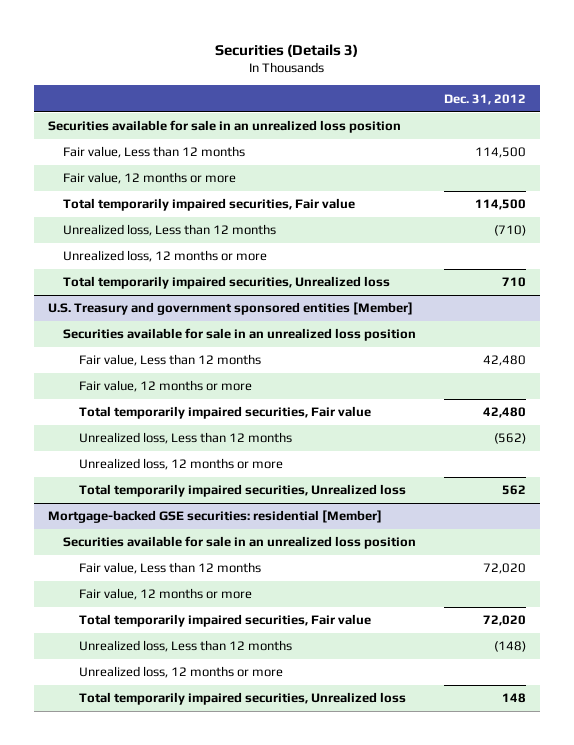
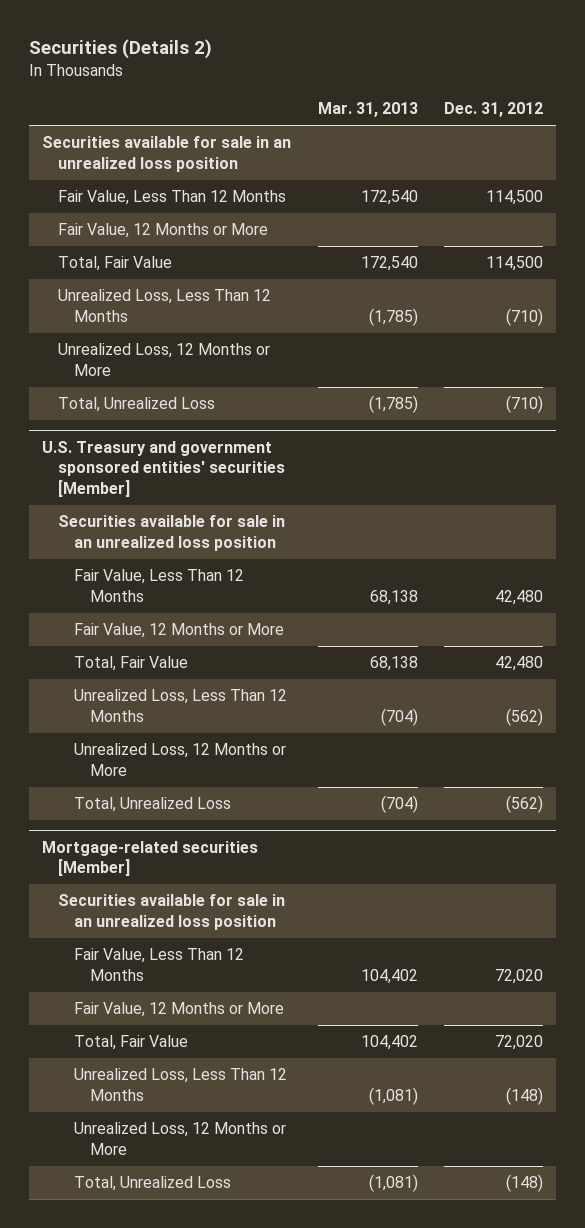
- Securities (Details 3)
+ Securities (Details 2)
- | Dec. 31, 2012
+ | Mar. 31, 2013 | Dec. 31, 2012
- Fair value, Less than 12 months | 114,500
- Fair value, 12 months or more
- Total temporarily impaired securities, Fair value | 114,500
- Unrealized loss, Less than 12 months | (710)
- Unrealized loss, 12 months or more
- Total temporarily impaired securities, Unrealized loss | 710
- U.S. Treasury and government sponsored entities [Member]
+ Fair Value, Less Than 12 Months | 172,540 | 114,500
+ Fair Value, 12 Months or More
+ Total, Fair Value | 172,540 | 114,500
+ Unrealized Loss, Less Than 12 Months | (1,785) | (710)
+ Unrealized Loss, 12 Months or More
+ Total, Unrealized Loss | (1,785) | (710)
+ U.S. Treasury and government sponsored entities' securities [Member]
- Fair value, Less than 12 months | 42,480
- Fair value, 12 months or more
- Total temporarily impaired securities, Fair value | 42,480
- Unrealized loss, Less than 12 months | (562)
- Unrealized loss, 12 months or more
- Total temporarily impaired securities, Unrealized loss | 562
- Mortgage-backed GSE securities: residential [Member]
+ Fair Value, Less Than 12 Months | 68,138 | 42,480
+ Fair Value, 12 Months or More
+ Total, Fair Value | 68,138 | 42,480
+ Unrealized Loss, Less Than 12 Months | (704) | (562)
+ Unrealized Loss, 12 Months or More
+ Total, Unrealized Loss | (704) | (562)
+ Mortgage-related securities [Member]
- Fair value, Less than 12 months | 72,020
- Fair value, 12 months or more
- Total temporarily impaired securities, Fair value | 72,020
- Unrealized loss, Less than 12 months | (148)
- Unrealized loss, 12 months or more
- Total temporarily impaired securities, Unrealized loss | 148
+ Fair Value, Less Than 12 Months | 104,402 | 72,020
+ Fair Value, 12 Months or More
+ Total, Fair Value | 104,402 | 72,020
+ Unrealized Loss, Less Than 12 Months | (1,081) | (148)
+ Unrealized Loss, 12 Months or More
+ Total, Unrealized Loss | (1,081) | (148)

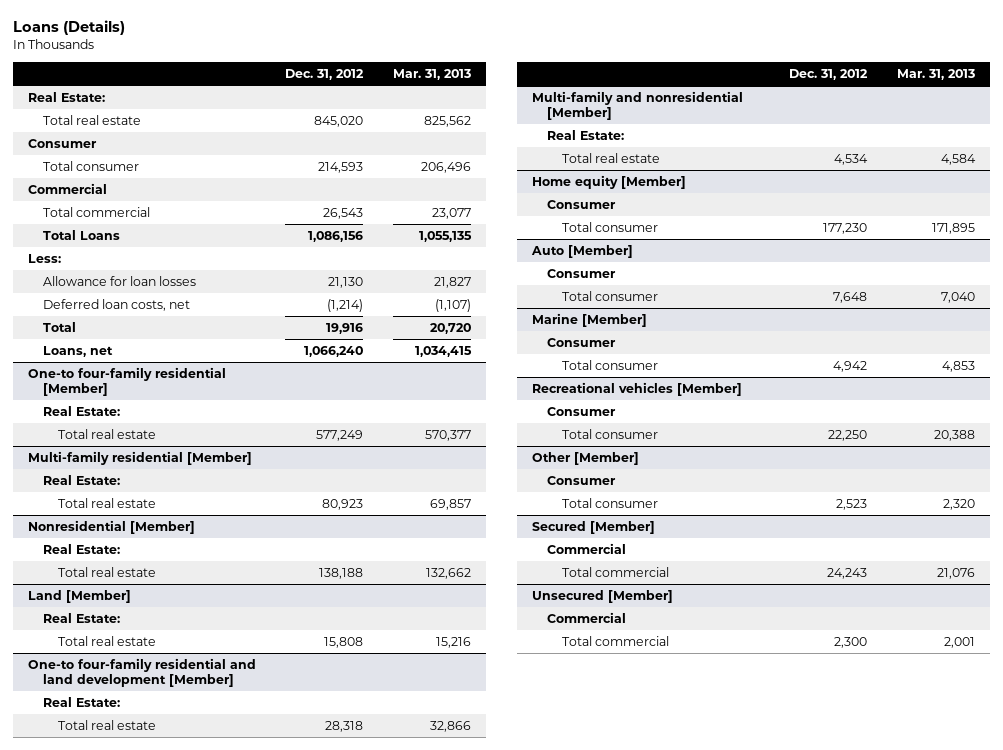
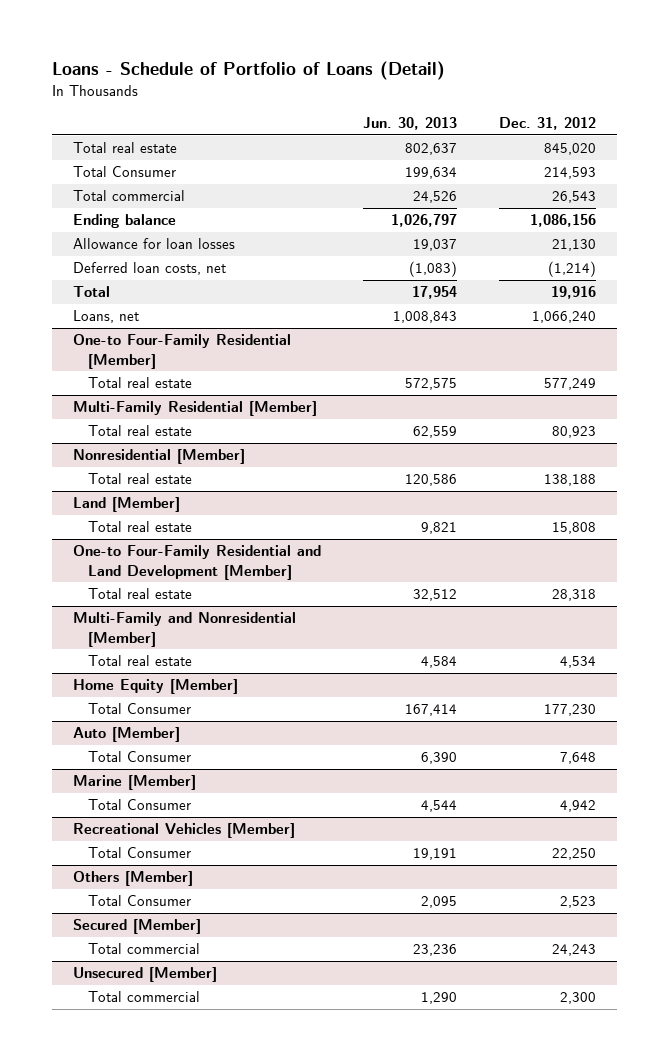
- Loans (Details)
+ Loans - Schedule of Portfolio of Loans (Detail)
- | Dec. 31, 2012 | Mar. 31, 2013
+ | Jun. 30, 2013 | Dec. 31, 2012
- Real Estate:
- Consumer
- Total consumer | 214,593 | 206,496
- Commercial
+ Total Consumer | 199,634 | 214,593
- Total Loans | 1,086,156 | 1,055,135
- Less:
+ Ending balance | 1,026,797 | 1,086,156
- One-to four-family residential [Member]
- Real Estate:
+ One-to Four-Family Residential [Member]
- Multi-family residential [Member]
- Real Estate:
+ Multi-Family Residential [Member]
@ Nonresidential [Member]
- Real Estate:
@ Land [Member]
- Real Estate:
- One-to four-family residential and land development [Member]
- Real Estate:
+ One-to Four-Family Residential and Land Development [Member]
- Multi-family and nonresidential [Member]
- Real Estate:
+ Multi-Family and Nonresidential [Member]
- Home equity [Member]
- Consumer
- Total consumer | 177,230 | 171,895
+ Home Equity [Member]
+ Total Consumer | 167,414 | 177,230
@ Auto [Member]
- Consumer
- Total consumer | 7,648 | 7,040
+ Total Consumer | 6,390 | 7,648
@ Marine [Member]
- Consumer
- Total consumer | 4,942 | 4,853
- Recreational vehicles [Member]
- Consumer
- Total consumer | 22,250 | 20,388
- Other [Member]
- Consumer
- Total consumer | 2,523 | 2,320
@ Marine [Member]
+ Total Consumer | 4,544 | 4,942
+ Recreational Vehicles [Member]
+ Total Consumer | 19,191 | 22,250
+ Others [Member]
+ Total Consumer | 2,095 | 2,523
@ Secured [Member]
- Commercial
@ Unsecured [Member]
- Commercial

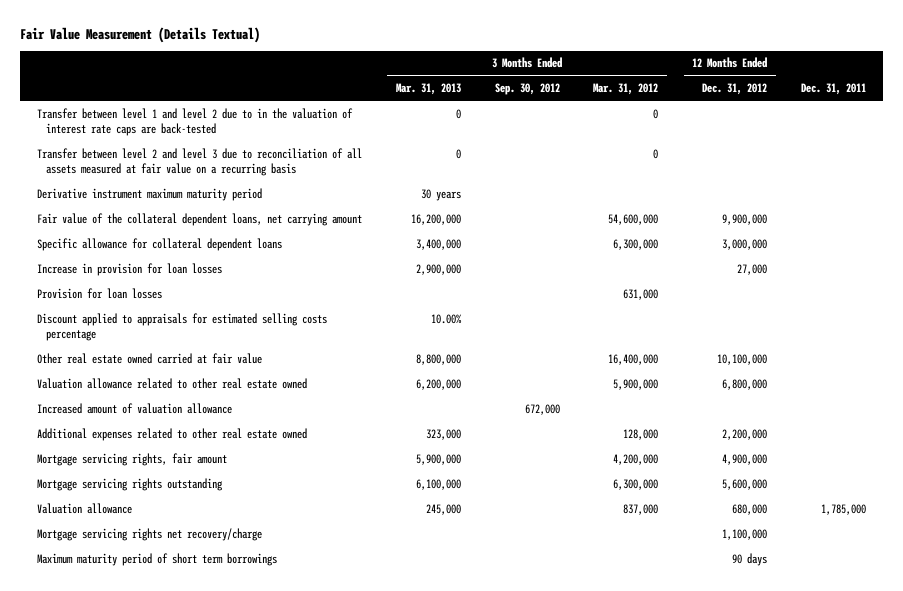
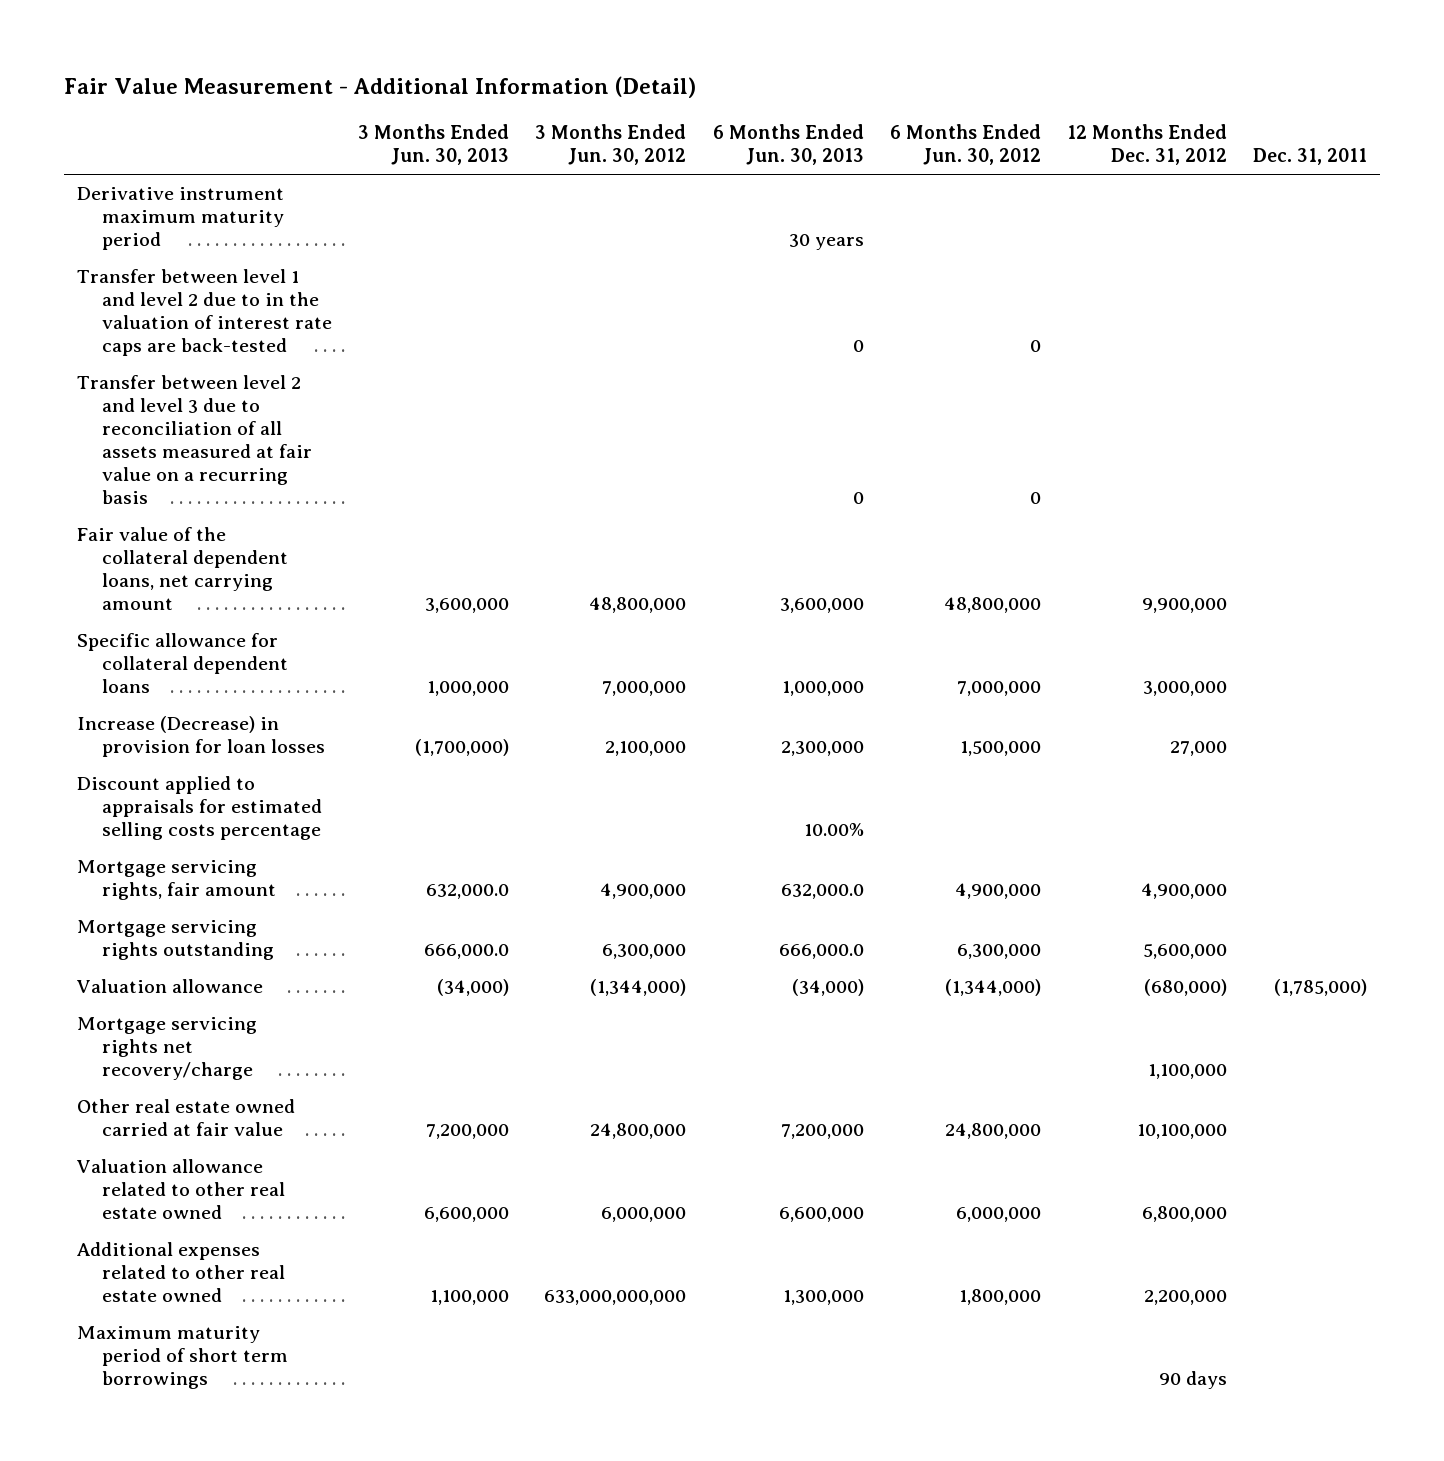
- Fair Value Measurement (Details Textual)
+ Fair Value Measurement - Additional Information (Detail)
- | 3 Months Ended Mar. 31, 2013 | 3 Months Ended Sep. 30, 2012 | 3 Months Ended Mar. 31, 2012 | 12 Months Ended Dec. 31, 2012 | Dec. 31, 2011
+ | 3 Months Ended Jun. 30, 2013 | 3 Months Ended Jun. 30, 2012 | 6 Months Ended Jun. 30, 2013 | 6 Months Ended Jun. 30, 2012 | 12 Months Ended Dec. 31, 2012 | Dec. 31, 2011
moved up: Derivative instrument maximum maturity period | | | 30 years | | |
- Increase in provision for loan losses | 2,900,000 | | | 27,000 |
- Provision for loan losses | | | 631,000 | |
+ Increase (Decrease) in provision for loan losses | (1,700,000) | 2,100,000 | 2,300,000 | 1,500,000 | 27,000 |
- Increased amount of valuation allowance | | 672,000 | | |
- Valuation allowance | 245,000 | | 837,000 | 680,000 | 1,785,000
+ Valuation allowance | (34,000) | (1,344,000) | (34,000) | (1,344,000) | (680,000) | (1,785,000)
moved down: Other real estate owned carried at fair value | 7,200,000 | 24,800,000 | 7,200,000 | 24,800,000 | 10,100,000 |
moved down: Valuation allowance related to other real estate owned | 6,600,000 | 6,000,000 | 6,600,000 | 6,000,000 | 6,800,000 |
moved down: Additional expenses related to other real estate owned | 1,100,000 | 633,000,000,000 | 1,300,000 | 1,800,000 | 2,200,000 |

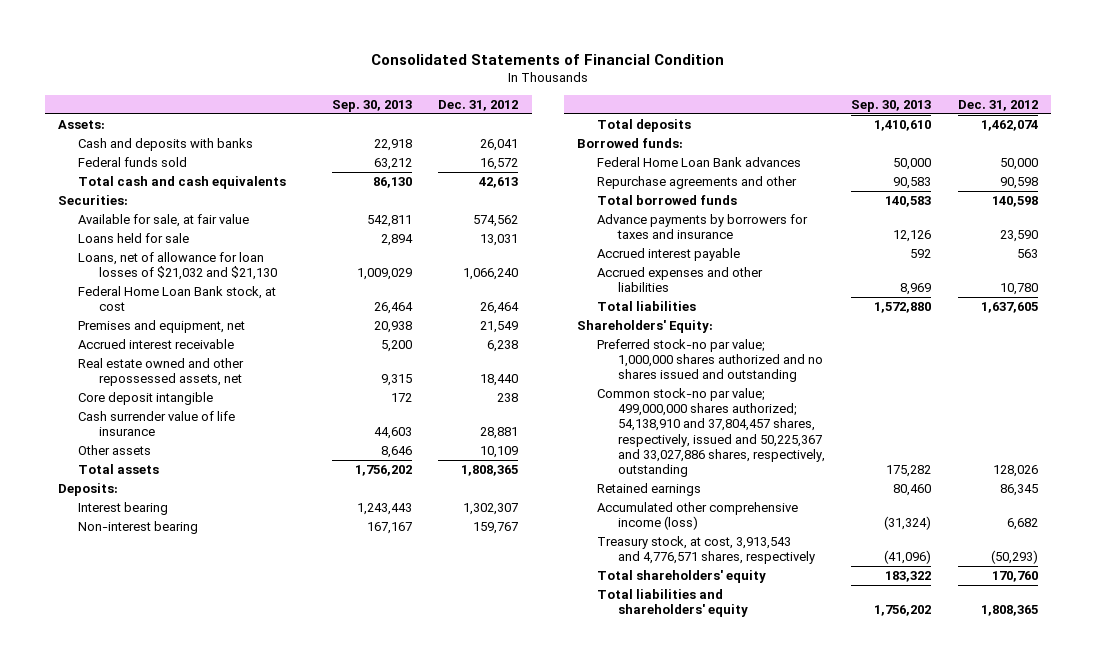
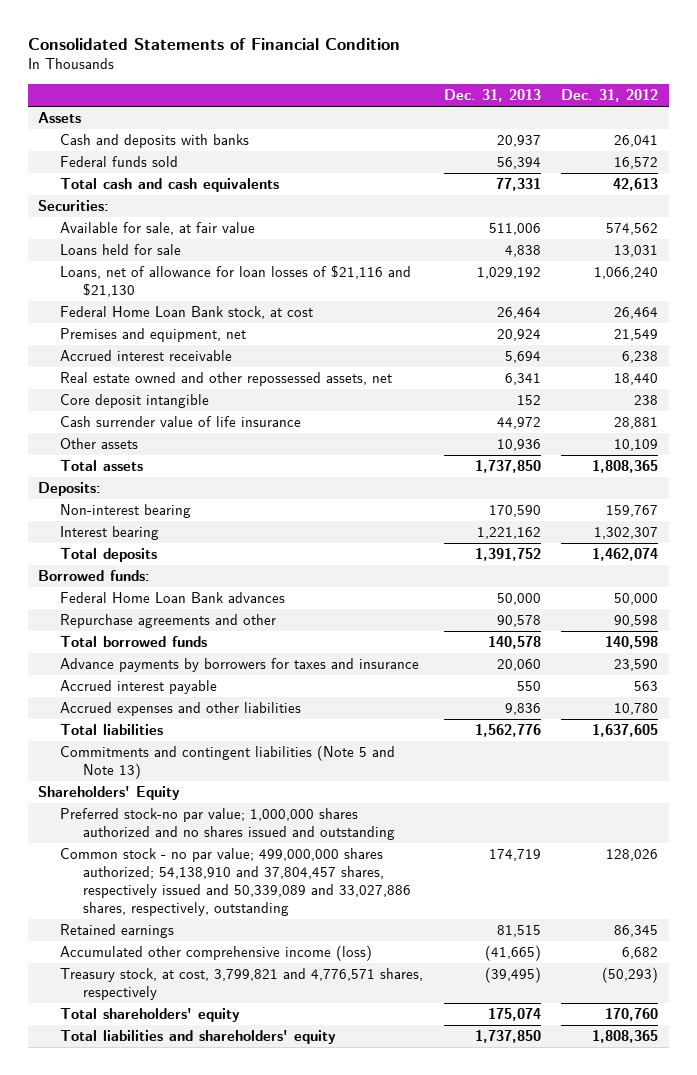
- | Sep. 30, 2013 | Dec. 31, 2012
+ | Dec. 31, 2013 | Dec. 31, 2012
- Assets:
+ Assets
- Loans, net of allowance for loan losses of $21,032 and $21,130 | 1,009,029 | 1,066,240
+ Loans, net of allowance for loan losses of $21,116 and $21,130 | 1,029,192 | 1,066,240
moved down: Interest bearing | 1,221,162 | 1,302,307
- Shareholders' Equity:
+ Commitments and contingent liabilities (Note 5 and Note 13)
+ Shareholders' Equity
- Common stock-no par value; 499,000,000 shares authorized; 54,138,910 and 37,804,457 shares, respectively, issued and 50,225,367 and 33,027,886 shares, respectively, outstanding | 175,282 | 128,026
+ Common stock - no par value; 499,000,000 shares authorized; 54,138,910 and 37,804,457 shares, respectively issued and 50,339,089 and 33,027,886 shares, respectively, outstanding | 174,719 | 128,026
- Treasury stock, at cost, 3,913,543 and 4,776,571 shares, respectively | (41,096) | (50,293)
+ Treasury stock, at cost, 3,799,821 and 4,776,571 shares, respectively | (39,495) | (50,293)

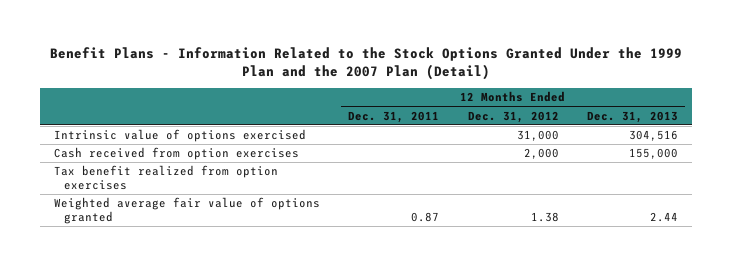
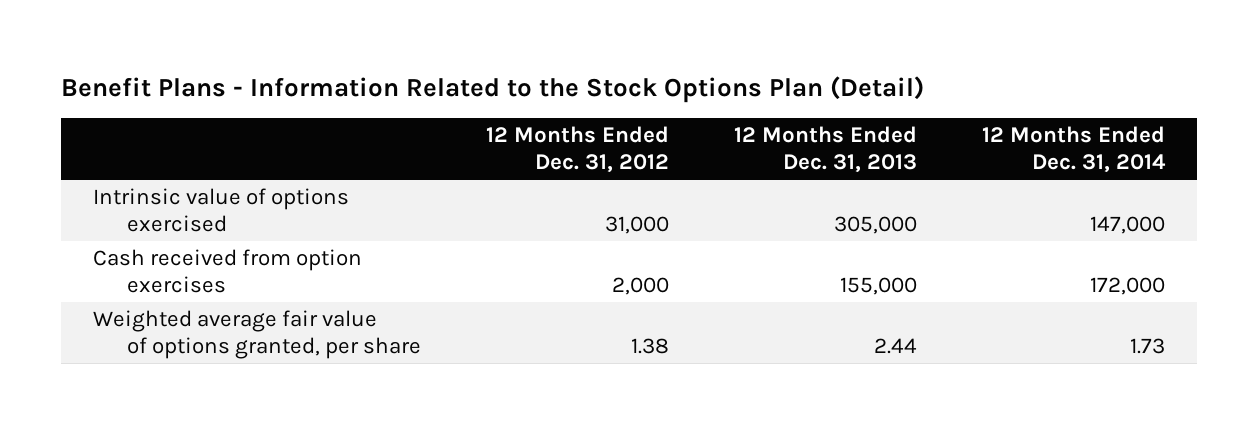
- Benefit Plans - Information Related to the Stock Options Granted Under the 1999 Plan and the 2007 Plan (Detail)
+ Benefit Plans - Information Related to the Stock Options Plan (Detail)
- | 12 Months Ended Dec. 31, 2011 | 12 Months Ended Dec. 31, 2012 | 12 Months Ended Dec. 31, 2013
+ | 12 Months Ended Dec. 31, 2012 | 12 Months Ended Dec. 31, 2013 | 12 Months Ended Dec. 31, 2014
- Intrinsic value of options exercised | | 31,000 | 304,516
+ Intrinsic value of options exercised | 31,000 | 305,000 | 147,000
- Tax benefit realized from option exercises
- Weighted average fair value of options granted | 0.87 | 1.38 | 2.44
+ Weighted average fair value of options granted, per share | 1.38 | 2.44 | 1.73

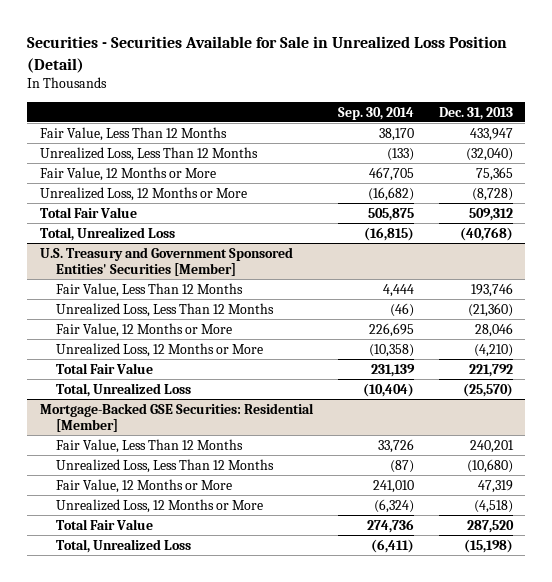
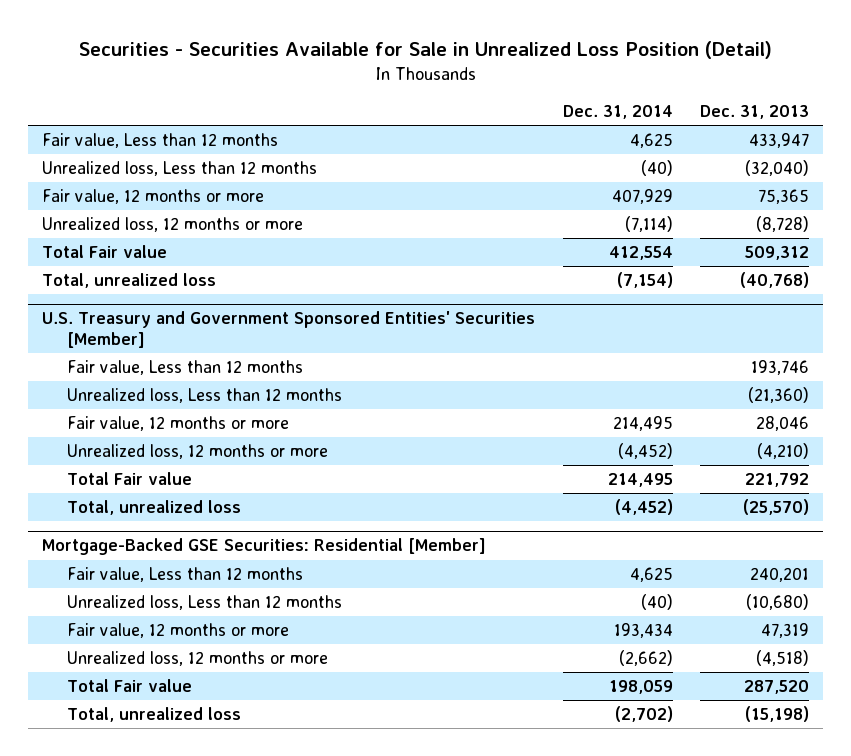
- | Sep. 30, 2014 | Dec. 31, 2013
+ | Dec. 31, 2014 | Dec. 31, 2013
- Fair Value, Less Than 12 Months | 38,170 | 433,947
- Unrealized Loss, Less Than 12 Months | (133) | (32,040)
- Fair Value, 12 Months or More | 467,705 | 75,365
- Unrealized Loss, 12 Months or More | (16,682) | (8,728)
- Total Fair Value | 505,875 | 509,312
- Total, Unrealized Loss | (16,815) | (40,768)
+ Fair value, Less than 12 months | 4,625 | 433,947
+ Unrealized loss, Less than 12 months | (40) | (32,040)
+ Fair value, 12 months or more | 407,929 | 75,365
+ Unrealized loss, 12 months or more | (7,114) | (8,728)
+ Total Fair value | 412,554 | 509,312
+ Total, unrealized loss | (7,154) | (40,768)
@ U.S. Treasury and Government Sponsored Entities' Securities [Member]
- Fair Value, Less Than 12 Months | 4,444 | 193,746
- Unrealized Loss, Less Than 12 Months | (46) | (21,360)
- Fair Value, 12 Months or More | 226,695 | 28,046
- Unrealized Loss, 12 Months or More | (10,358) | (4,210)
- Total Fair Value | 231,139 | 221,792
- Total, Unrealized Loss | (10,404) | (25,570)
+ Fair value, Less than 12 months | | 193,746
+ Unrealized loss, Less than 12 months | | (21,360)
+ Fair value, 12 months or more | 214,495 | 28,046
+ Unrealized loss, 12 months or more | (4,452) | (4,210)
+ Total Fair value | 214,495 | 221,792
+ Total, unrealized loss | (4,452) | (25,570)
@ Mortgage-Backed GSE Securities: Residential [Member]
- Fair Value, Less Than 12 Months | 33,726 | 240,201
- Unrealized Loss, Less Than 12 Months | (87) | (10,680)
- Fair Value, 12 Months or More | 241,010 | 47,319
- Unrealized Loss, 12 Months or More | (6,324) | (4,518)
- Total Fair Value | 274,736 | 287,520
- Total, Unrealized Loss | (6,411) | (15,198)
+ Fair value, Less than 12 months | 4,625 | 240,201
+ Unrealized loss, Less than 12 months | (40) | (10,680)
+ Fair value, 12 months or more | 193,434 | 47,319
+ Unrealized loss, 12 months or more | (2,662) | (4,518)
+ Total Fair value | 198,059 | 287,520
+ Total, unrealized loss | (2,702) | (15,198)

